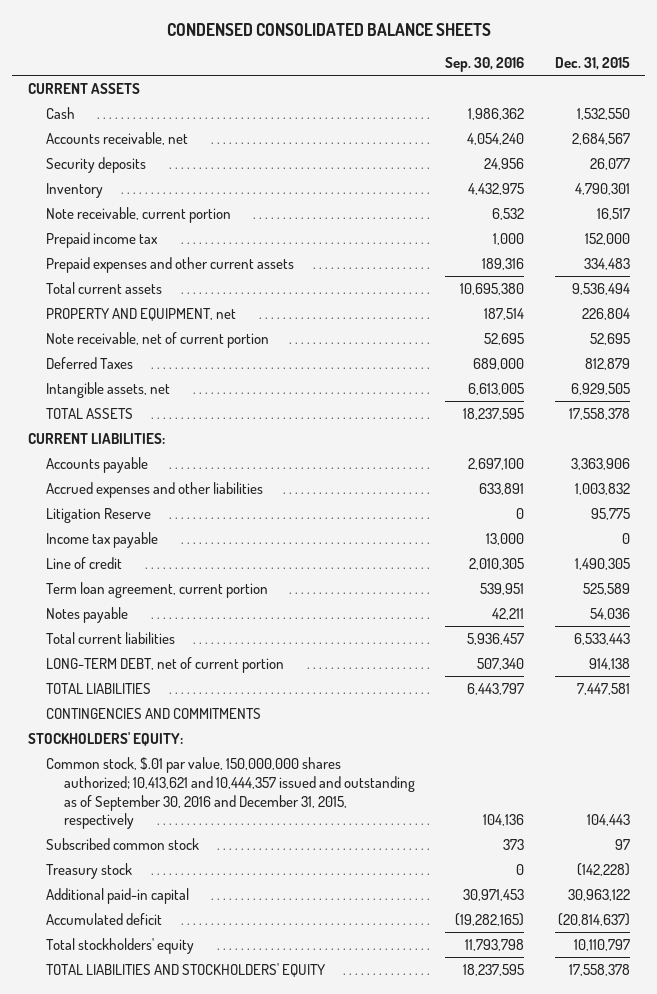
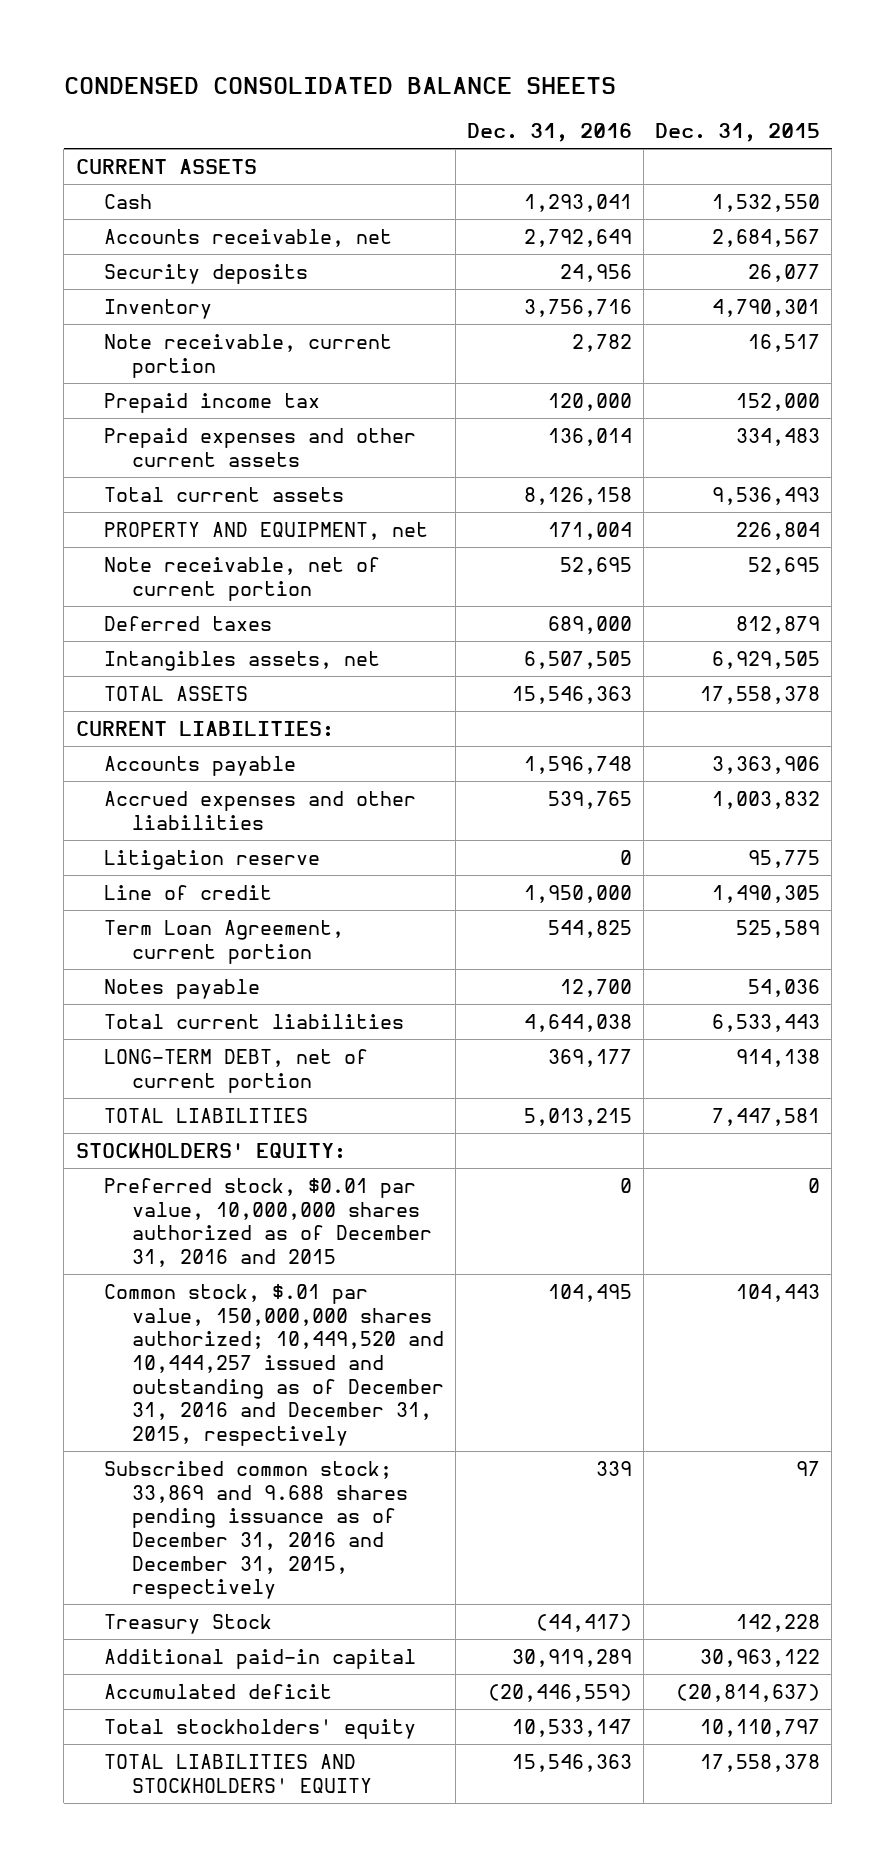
- | Sep. 30, 2016 | Dec. 31, 2015
+ | Dec. 31, 2016 | Dec. 31, 2015
- Total current assets | 10,695,380 | 9,536,494
+ Total current assets | 8,126,158 | 9,536,493
- Deferred Taxes | 689,000 | 812,879
- Intangible assets, net | 6,613,005 | 6,929,505
+ Deferred taxes | 689,000 | 812,879
+ Intangibles assets, net | 6,507,505 | 6,929,505
- Litigation Reserve | 0 | 95,775
- Income tax payable | 13,000 | 0
+ Litigation reserve | 0 | 95,775
- Term loan agreement, current portion | 539,951 | 525,589
+ Term Loan Agreement, current portion | 544,825 | 525,589
- CONTINGENCIES AND COMMITMENTS
- Common stock, $.01 par value, 150,000,000 shares authorized; 10,413,621 and 10,444,357 issued and outstanding as of September 30, 2016 and December 31, 2015, respectively | 104,136 | 104,443
- Subscribed common stock | 373 | 97
- Treasury stock | 0 | (142,228)
+ Preferred stock, $0.01 par value, 10,000,000 shares authorized as of December 31, 2016 and 2015 | 0 | 0
+ Common stock, $.01 par value, 150,000,000 shares authorized; 10,449,520 and 10,444,257 issued and outstanding as of December 31, 2016 and December 31, 2015, respectively | 104,495 | 104,443
+ Subscribed common stock; 33,869 and 9.688 shares pending issuance as of December 31, 2016 and December 31, 2015, respectively | 339 | 97
+ Treasury Stock | (44,417) | 142,228

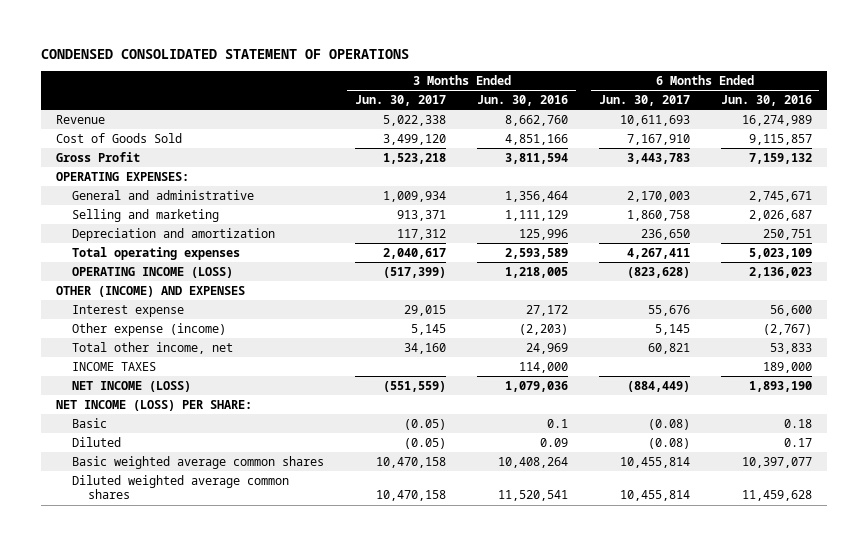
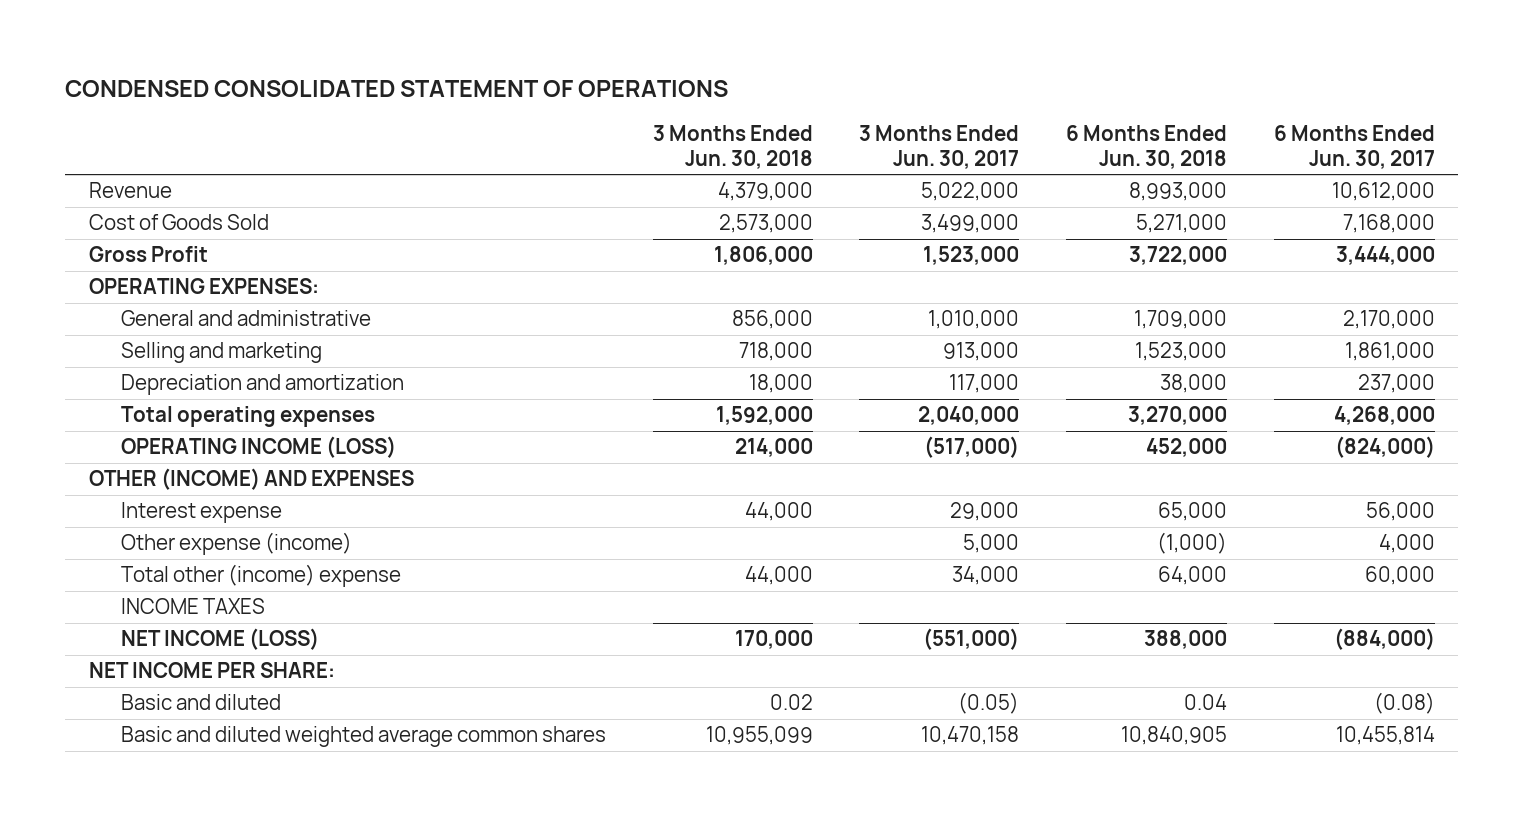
- | 3 Months Ended Jun. 30, 2017 | 3 Months Ended Jun. 30, 2016 | 6 Months Ended Jun. 30, 2017 | 6 Months Ended Jun. 30, 2016
+ | 3 Months Ended Jun. 30, 2018 | 3 Months Ended Jun. 30, 2017 | 6 Months Ended Jun. 30, 2018 | 6 Months Ended Jun. 30, 2017
- Revenue | 5,022,338 | 8,662,760 | 10,611,693 | 16,274,989
- Cost of Goods Sold | 3,499,120 | 4,851,166 | 7,167,910 | 9,115,857
- Gross Profit | 1,523,218 | 3,811,594 | 3,443,783 | 7,159,132
+ Revenue | 4,379,000 | 5,022,000 | 8,993,000 | 10,612,000
+ Cost of Goods Sold | 2,573,000 | 3,499,000 | 5,271,000 | 7,168,000
+ Gross Profit | 1,806,000 | 1,523,000 | 3,722,000 | 3,444,000
- General and administrative | 1,009,934 | 1,356,464 | 2,170,003 | 2,745,671
- Selling and marketing | 913,371 | 1,111,129 | 1,860,758 | 2,026,687
- Depreciation and amortization | 117,312 | 125,996 | 236,650 | 250,751
- Total operating expenses | 2,040,617 | 2,593,589 | 4,267,411 | 5,023,109
- OPERATING INCOME (LOSS) | (517,399) | 1,218,005 | (823,628) | 2,136,023
+ General and administrative | 856,000 | 1,010,000 | 1,709,000 | 2,170,000
+ Selling and marketing | 718,000 | 913,000 | 1,523,000 | 1,861,000
+ Depreciation and amortization | 18,000 | 117,000 | 38,000 | 237,000
+ Total operating expenses | 1,592,000 | 2,040,000 | 3,270,000 | 4,268,000
+ OPERATING INCOME (LOSS) | 214,000 | (517,000) | 452,000 | (824,000)
- Interest expense | 29,015 | 27,172 | 55,676 | 56,600
- Other expense (income) | 5,145 | (2,203) | 5,145 | (2,767)
- Total other income, net | 34,160 | 24,969 | 60,821 | 53,833
+ Interest expense | 44,000 | 29,000 | 65,000 | 56,000
+ Other expense (income) | | 5,000 | (1,000) | 4,000
+ Total other (income) expense | 44,000 | 34,000 | 64,000 | 60,000
- NET INCOME (LOSS) | (551,559) | 1,079,036 | (884,449) | 1,893,190
- NET INCOME (LOSS) PER SHARE:
- Basic | (0.05) | 0.1 | (0.08) | 0.18
- Diluted | (0.05) | 0.09 | (0.08) | 0.17
- Basic weighted average common shares | 10,470,158 | 10,408,264 | 10,455,814 | 10,397,077
- Diluted weighted average common shares | 10,470,158 | 11,520,541 | 10,455,814 | 11,459,628
+ NET INCOME (LOSS) | 170,000 | (551,000) | 388,000 | (884,000)
+ NET INCOME PER SHARE:
+ Basic and diluted | 0.02 | (0.05) | 0.04 | (0.08)
+ Basic and diluted weighted average common shares | 10,955,099 | 10,470,158 | 10,840,905 | 10,455,814

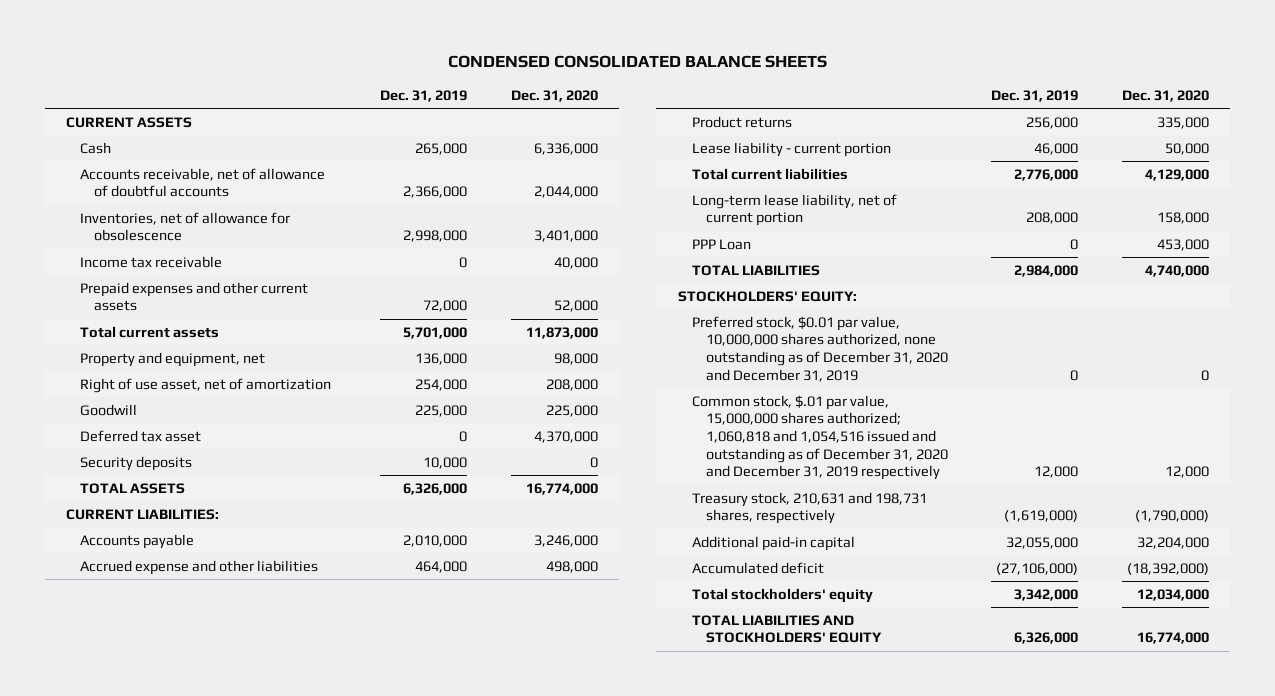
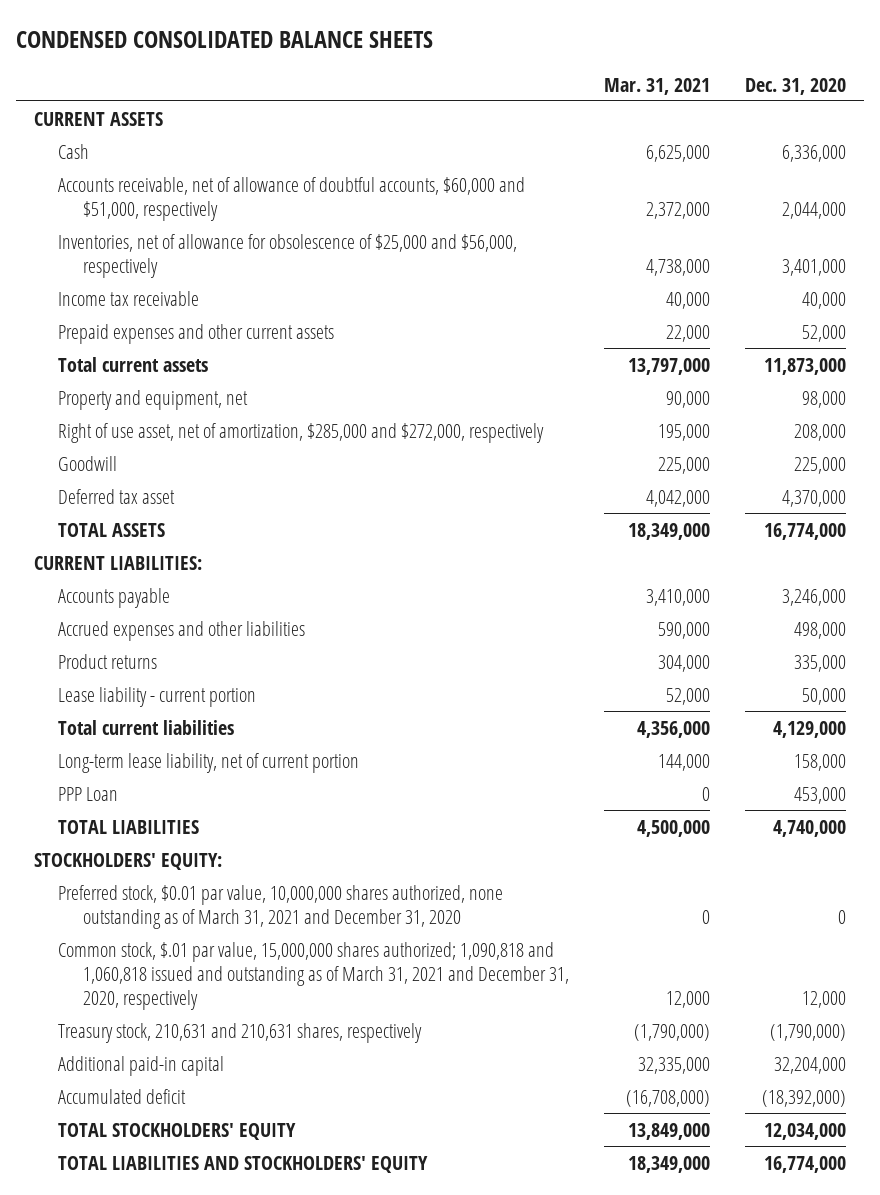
- | Dec. 31, 2019 | Dec. 31, 2020
+ | Mar. 31, 2021 | Dec. 31, 2020
- Accounts receivable, net of allowance of doubtful accounts | 2,366,000 | 2,044,000
- Inventories, net of allowance for obsolescence | 2,998,000 | 3,401,000
+ Accounts receivable, net of allowance of doubtful accounts, $60,000 and $51,000, respectively | 2,372,000 | 2,044,000
+ Inventories, net of allowance for obsolescence of $25,000 and $56,000, respectively | 4,738,000 | 3,401,000
- Right of use asset, net of amortization | 254,000 | 208,000
+ Right of use asset, net of amortization, $285,000 and $272,000, respectively | 195,000 | 208,000
- Security deposits | 10,000 | 0
- Accrued expense and other liabilities | 464,000 | 498,000
+ Accrued expenses and other liabilities | 590,000 | 498,000
- Preferred stock, $0.01 par value, 10,000,000 shares authorized, none outstanding as of December 31, 2020 and December 31, 2019 | 0 | 0
- Common stock, $.01 par value, 15,000,000 shares authorized; 1,060,818 and 1,054,516 issued and outstanding as of December 31, 2020 and December 31, 2019 respectively | 12,000 | 12,000
- Treasury stock, 210,631 and 198,731 shares, respectively | (1,619,000) | (1,790,000)
+ Preferred stock, $0.01 par value, 10,000,000 shares authorized, none outstanding as of March 31, 2021 and December 31, 2020 | 0 | 0
+ Common stock, $.01 par value, 15,000,000 shares authorized; 1,090,818 and 1,060,818 issued and outstanding as of March 31, 2021 and December 31, 2020, respectively | 12,000 | 12,000
+ Treasury stock, 210,631 and 210,631 shares, respectively | (1,790,000) | (1,790,000)
- Total stockholders' equity | 3,342,000 | 12,034,000
+ TOTAL STOCKHOLDERS' EQUITY | 13,849,000 | 12,034,000

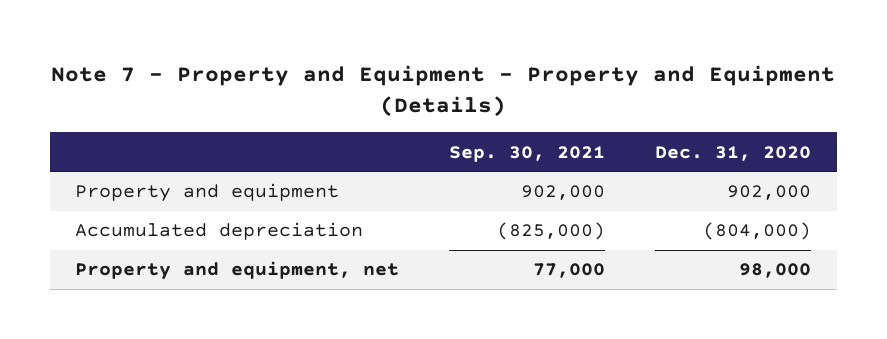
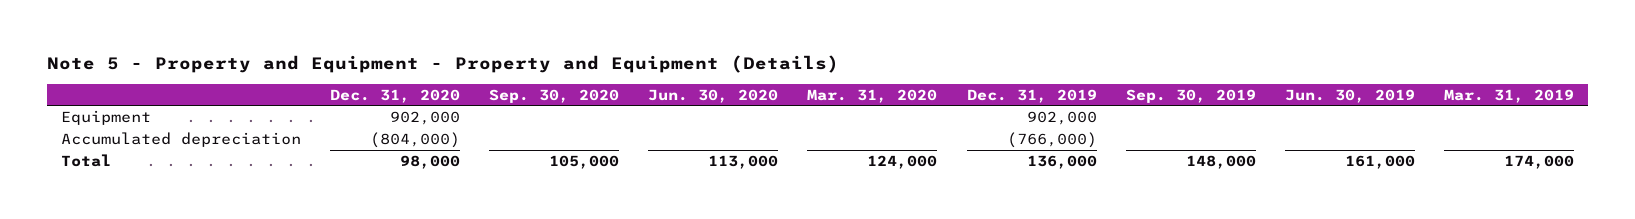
- Note 7 - Property and Equipment - Property and Equipment (Details)
+ Note 5 - Property and Equipment - Property and Equipment (Details)
- | Sep. 30, 2021 | Dec. 31, 2020
+ | Dec. 31, 2020 | Sep. 30, 2020 | Jun. 30, 2020 | Mar. 31, 2020 | Dec. 31, 2019 | Sep. 30, 2019 | Jun. 30, 2019 | Mar. 31, 2019
- Property and equipment | 902,000 | 902,000
+ Equipment | 902,000 | | | | 902,000 | | |
- Property and equipment, net | 77,000 | 98,000
+ Total | 98,000 | 105,000 | 113,000 | 124,000 | 136,000 | 148,000 | 161,000 | 174,000

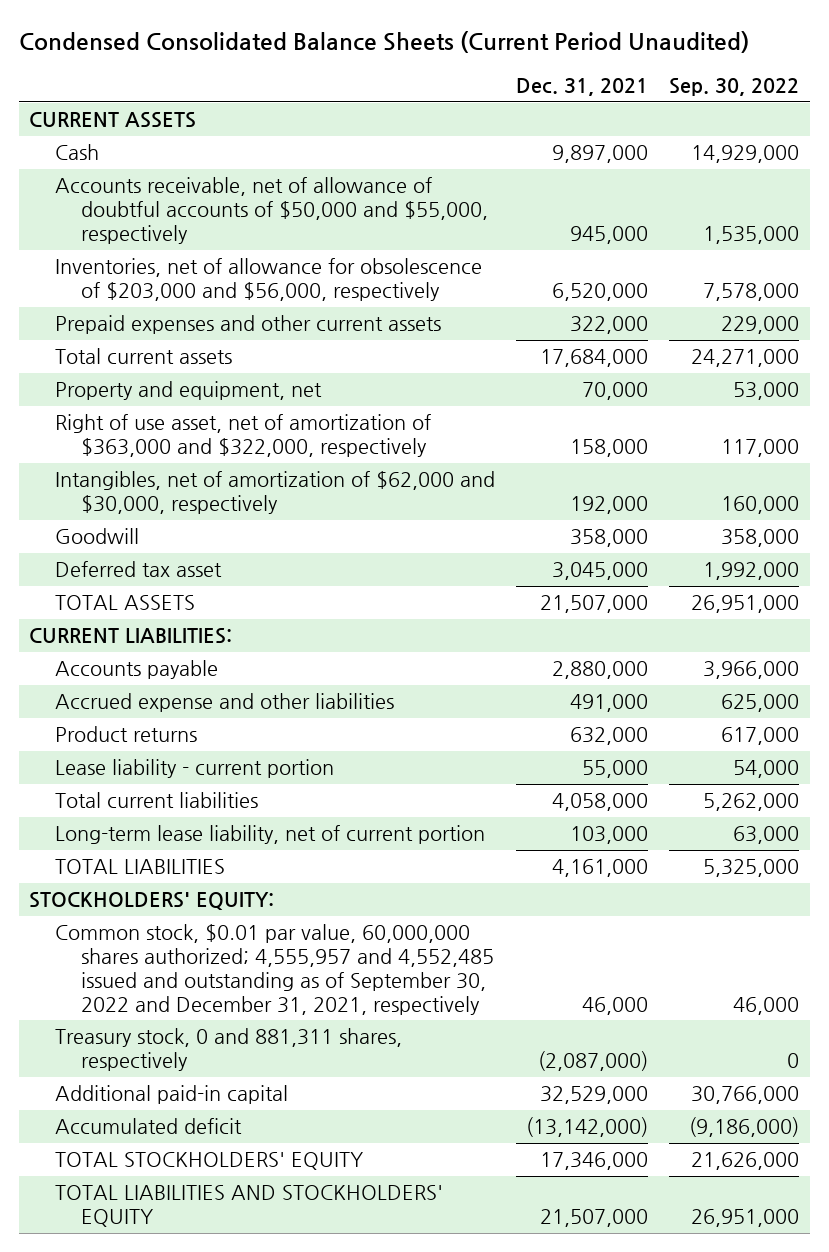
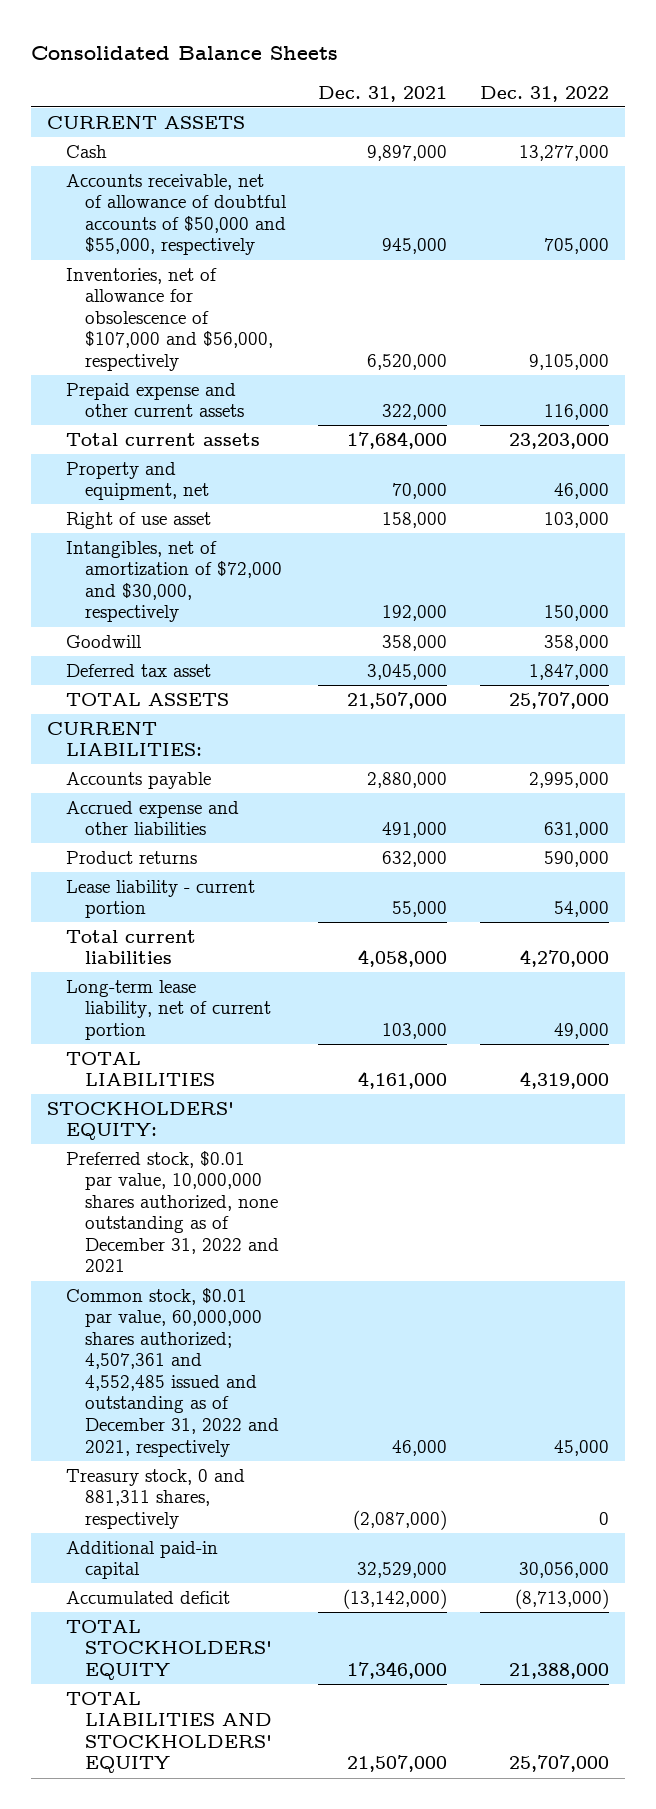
- Condensed Consolidated Balance Sheets (Current Period Unaudited)
+ Consolidated Balance Sheets
- | Dec. 31, 2021 | Sep. 30, 2022
+ | Dec. 31, 2021 | Dec. 31, 2022
- Inventories, net of allowance for obsolescence of $203,000 and $56,000, respectively | 6,520,000 | 7,578,000
- Prepaid expenses and other current assets | 322,000 | 229,000
+ Inventories, net of allowance for obsolescence of $107,000 and $56,000, respectively | 6,520,000 | 9,105,000
+ Prepaid expense and other current assets | 322,000 | 116,000
- Right of use asset, net of amortization of $363,000 and $322,000, respectively | 158,000 | 117,000
- Intangibles, net of amortization of $62,000 and $30,000, respectively | 192,000 | 160,000
+ Right of use asset | 158,000 | 103,000
+ Intangibles, net of amortization of $72,000 and $30,000, respectively | 192,000 | 150,000
- Common stock, $0.01 par value, 60,000,000 shares authorized; 4,555,957 and 4,552,485 issued and outstanding as of September 30, 2022 and December 31, 2021, respectively | 46,000 | 46,000
+ Preferred stock, $0.01 par value, 10,000,000 shares authorized, none outstanding as of December 31, 2022 and 2021
+ Common stock, $0.01 par value, 60,000,000 shares authorized; 4,507,361 and 4,552,485 issued and outstanding as of December 31, 2022 and 2021, respectively | 46,000 | 45,000

